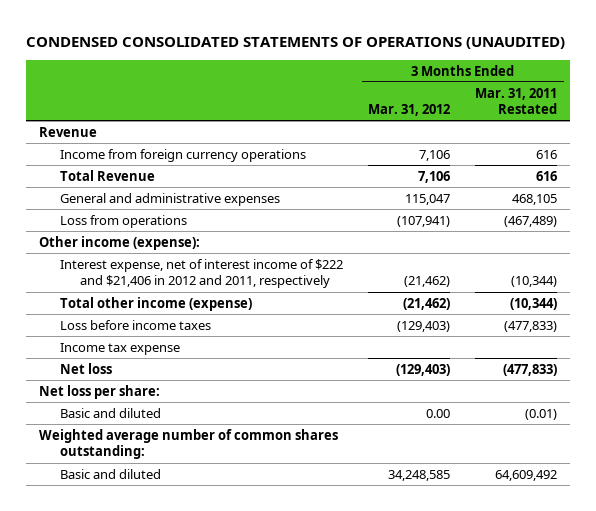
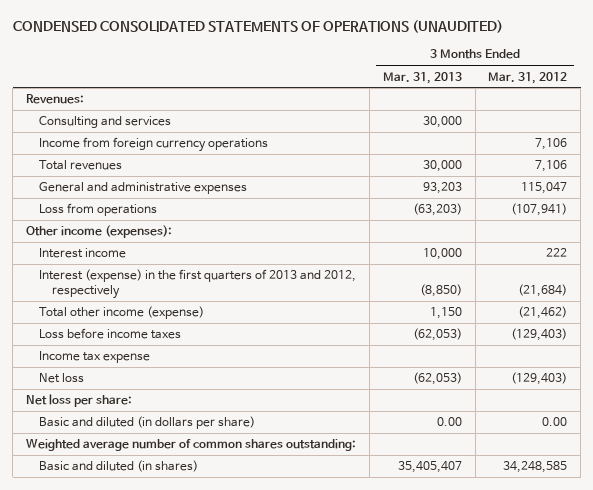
- | 3 Months Ended Mar. 31, 2012 | 3 Months Ended Mar. 31, 2011 Restated
+ | 3 Months Ended Mar. 31, 2013 | 3 Months Ended Mar. 31, 2012
- Revenue
+ Revenues:
+ Consulting and services | 30,000 |
- Total Revenue | 7,106 | 616
+ Total revenues | 30,000 | 7,106
- Other income (expense):
- Interest expense, net of interest income of $222 and $21,406 in 2012 and 2011, respectively | (21,462) | (10,344)
+ Other income (expenses):
+ Interest income | 10,000 | 222
+ Interest (expense) in the first quarters of 2013 and 2012, respectively | (8,850) | (21,684)
- Basic and diluted | 0.00 | (0.01)
+ Basic and diluted (in dollars per share) | 0.00 | 0.00
- Basic and diluted | 34,248,585 | 64,609,492
+ Basic and diluted (in shares) | 35,405,407 | 34,248,585

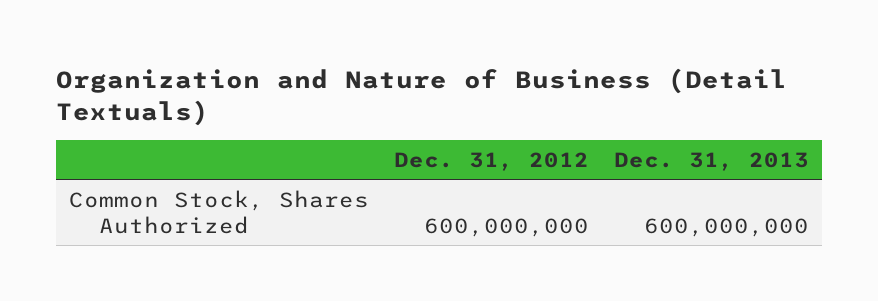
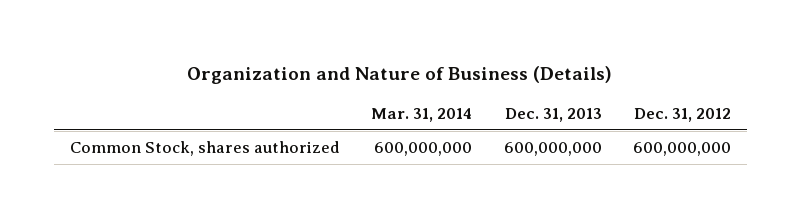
- Organization and Nature of Business (Detail Textuals)
+ Organization and Nature of Business (Details)
- | Dec. 31, 2012 | Dec. 31, 2013
+ | Mar. 31, 2014 | Dec. 31, 2013 | Dec. 31, 2012
- Common Stock, Shares Authorized | 600,000,000 | 600,000,000
+ Common Stock, shares authorized | 600,000,000 | 600,000,000 | 600,000,000

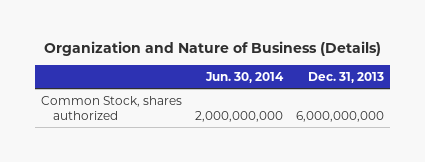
- | Mar. 31, 2014 | Dec. 31, 2013 | Dec. 31, 2012
+ | Jun. 30, 2014 | Dec. 31, 2013
- Common Stock, shares authorized | 600,000,000 | 600,000,000 | 600,000,000
+ Common Stock, shares authorized | 2,000,000,000 | 6,000,000,000

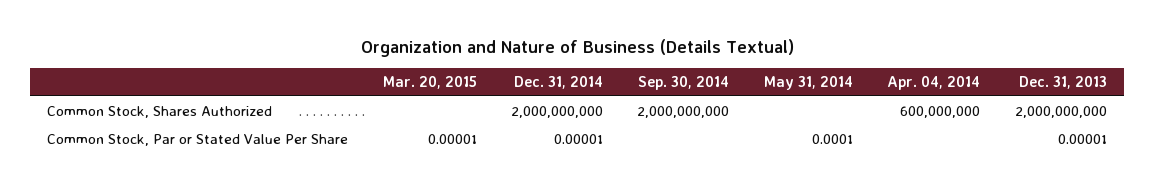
- Organization and Nature of Business (Details)
+ Organization and Nature of Business (Details Textual)
- | Jun. 30, 2014 | Dec. 31, 2013
+ | Mar. 20, 2015 | Dec. 31, 2014 | Sep. 30, 2014 | May 31, 2014 | Apr. 04, 2014 | Dec. 31, 2013
- Common Stock, shares authorized | 2,000,000,000 | 6,000,000,000
+ Common Stock, Shares Authorized | | 2,000,000,000 | 2,000,000,000 | | 600,000,000 | 2,000,000,000
+ Common Stock, Par or Stated Value Per Share | 0.00001 | 0.00001 | | 0.0001 | | 0.00001

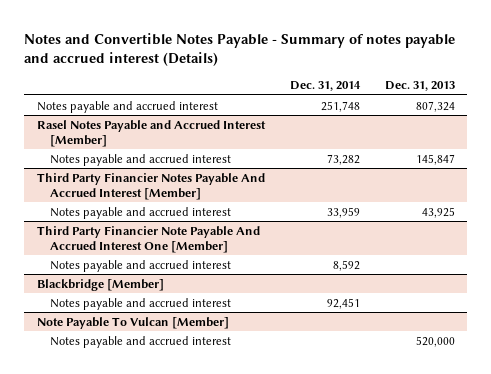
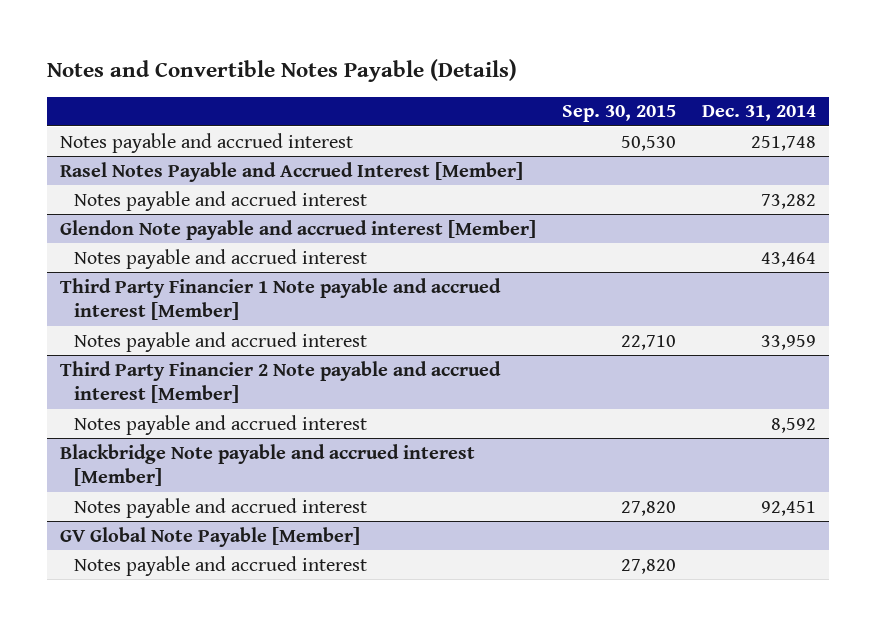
- Notes and Convertible Notes Payable - Summary of notes payable and accrued interest (Details)
+ Notes and Convertible Notes Payable (Details)
- | Dec. 31, 2014 | Dec. 31, 2013
+ | Sep. 30, 2015 | Dec. 31, 2014
- Third Party Financier Notes Payable And Accrued Interest [Member]
+ Glendon Note payable and accrued interest [Member]
+ Notes payable and accrued interest | | 43,464
+ Third Party Financier 1 Note payable and accrued interest [Member]
- Third Party Financier Note Payable And Accrued Interest One [Member]
+ Third Party Financier 2 Note payable and accrued interest [Member]
- Blackbridge [Member]
+ Blackbridge Note payable and accrued interest [Member]
- Note Payable To Vulcan [Member]
+ GV Global Note Payable [Member]

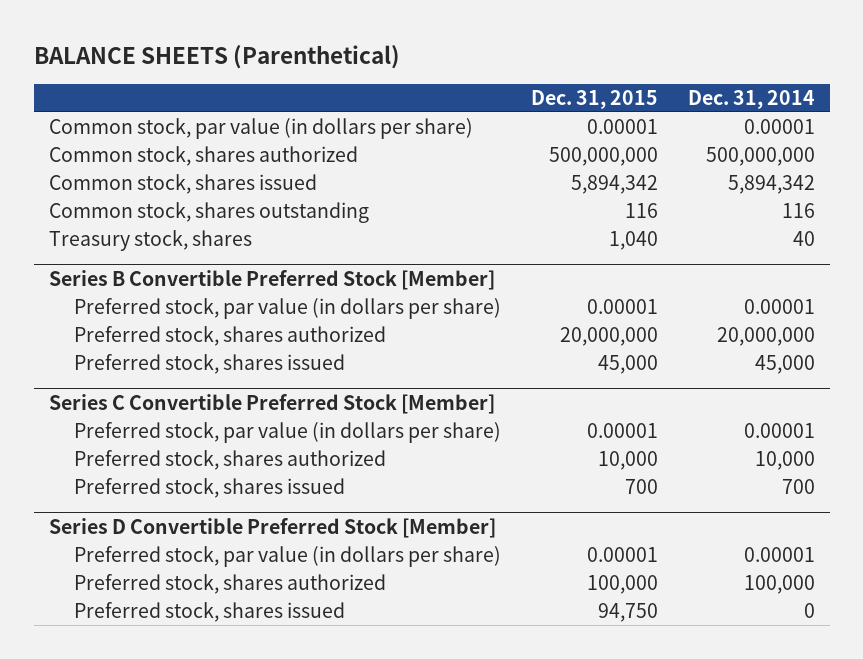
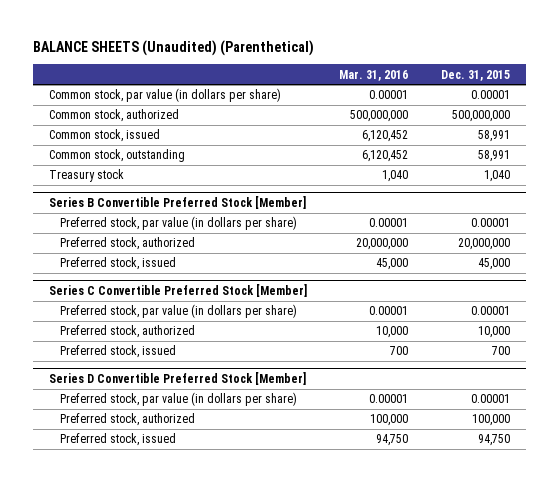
- BALANCE SHEETS (Parenthetical)
+ BALANCE SHEETS (Unaudited) (Parenthetical)
- | Dec. 31, 2015 | Dec. 31, 2014
+ | Mar. 31, 2016 | Dec. 31, 2015
- Common stock, shares authorized | 500,000,000 | 500,000,000
- Common stock, shares issued | 5,894,342 | 5,894,342
- Common stock, shares outstanding | 116 | 116
- Treasury stock, shares | 1,040 | 40
+ Common stock, authorized | 500,000,000 | 500,000,000
+ Common stock, issued | 6,120,452 | 58,991
+ Common stock, outstanding | 6,120,452 | 58,991
+ Treasury stock | 1,040 | 1,040
@ Series B Convertible Preferred Stock [Member]
- Preferred stock, shares authorized | 20,000,000 | 20,000,000
- Preferred stock, shares issued | 45,000 | 45,000
+ Preferred stock, authorized | 20,000,000 | 20,000,000
+ Preferred stock, issued | 45,000 | 45,000
@ Series C Convertible Preferred Stock [Member]
- Preferred stock, shares authorized | 10,000 | 10,000
- Preferred stock, shares issued | 700 | 700
+ Preferred stock, authorized | 10,000 | 10,000
+ Preferred stock, issued | 700 | 700
@ Series D Convertible Preferred Stock [Member]
- Preferred stock, shares authorized | 100,000 | 100,000
- Preferred stock, shares issued | 94,750 | 0
+ Preferred stock, authorized | 100,000 | 100,000
+ Preferred stock, issued | 94,750 | 94,750

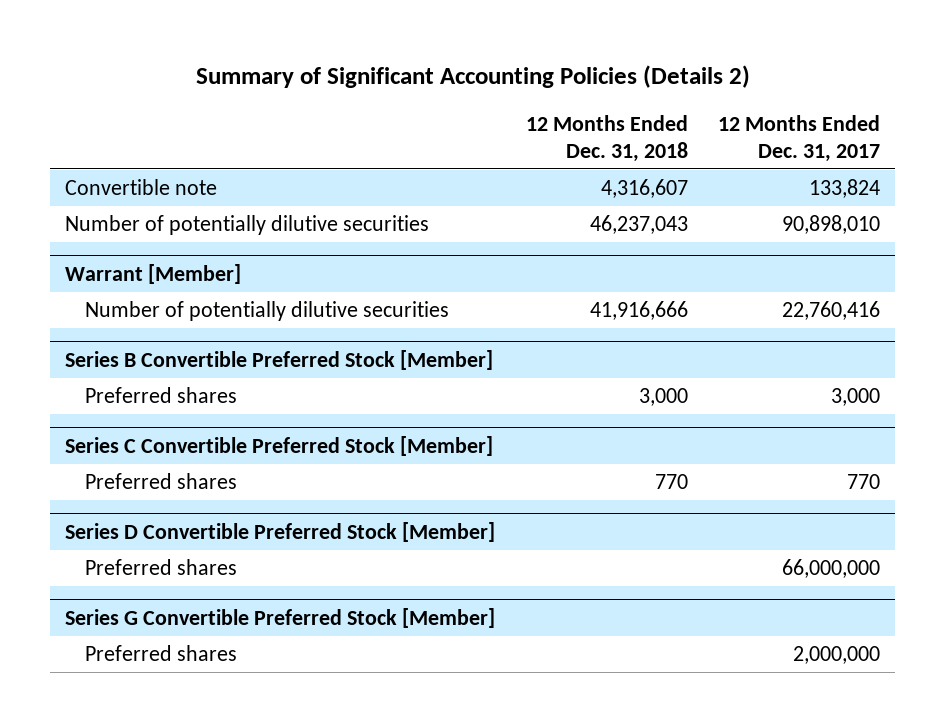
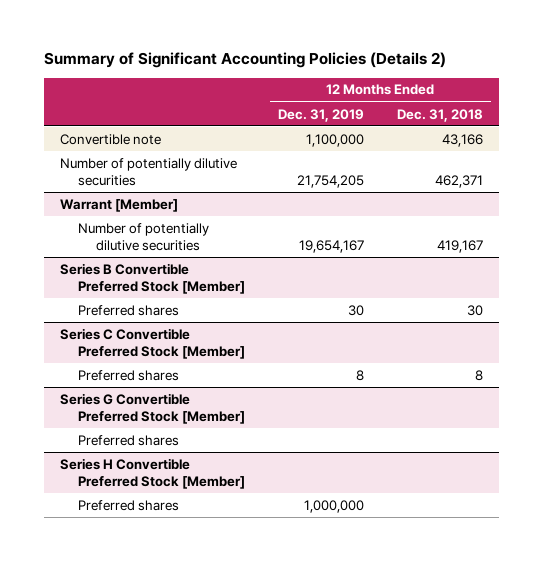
- | 12 Months Ended Dec. 31, 2018 | 12 Months Ended Dec. 31, 2017
+ | 12 Months Ended Dec. 31, 2019 | 12 Months Ended Dec. 31, 2018
- Convertible note | 4,316,607 | 133,824
- Number of potentially dilutive securities | 46,237,043 | 90,898,010
+ Convertible note | 1,100,000 | 43,166
+ Number of potentially dilutive securities | 21,754,205 | 462,371
@ Warrant [Member]
- Number of potentially dilutive securities | 41,916,666 | 22,760,416
+ Number of potentially dilutive securities | 19,654,167 | 419,167
@ Series B Convertible Preferred Stock [Member]
- Preferred shares | 3,000 | 3,000
+ Preferred shares | 30 | 30
@ Series C Convertible Preferred Stock [Member]
- Preferred shares | 770 | 770
- Series D Convertible Preferred Stock [Member]
- Preferred shares | | 66,000,000
@ Series C Convertible Preferred Stock [Member]
+ Preferred shares | 8 | 8
+ Series H Convertible Preferred Stock [Member]
+ Preferred shares | 1,000,000 |

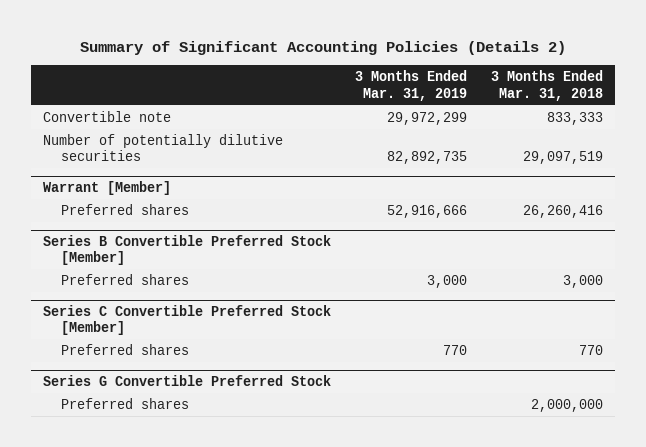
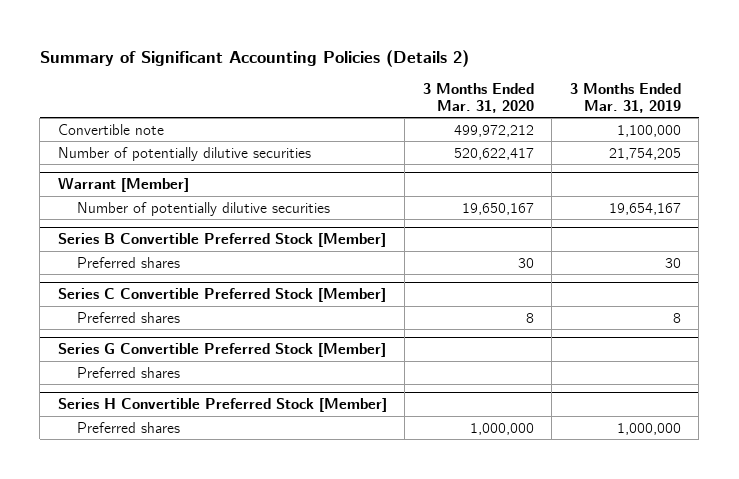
- | 3 Months Ended Mar. 31, 2019 | 3 Months Ended Mar. 31, 2018
+ | 3 Months Ended Mar. 31, 2020 | 3 Months Ended Mar. 31, 2019
- Convertible note | 29,972,299 | 833,333
- Number of potentially dilutive securities | 82,892,735 | 29,097,519
+ Convertible note | 499,972,212 | 1,100,000
+ Number of potentially dilutive securities | 520,622,417 | 21,754,205
@ Warrant [Member]
- Preferred shares | 52,916,666 | 26,260,416
+ Number of potentially dilutive securities | 19,650,167 | 19,654,167
@ Series B Convertible Preferred Stock [Member]
- Preferred shares | 3,000 | 3,000
+ Preferred shares | 30 | 30
@ Series C Convertible Preferred Stock [Member]
- Preferred shares | 770 | 770
- Series G Convertible Preferred Stock
@ Series C Convertible Preferred Stock [Member]
+ Preferred shares | 8 | 8
+ Series G Convertible Preferred Stock [Member]
+ Series H Convertible Preferred Stock [Member]
+ Preferred shares | 1,000,000 | 1,000,000

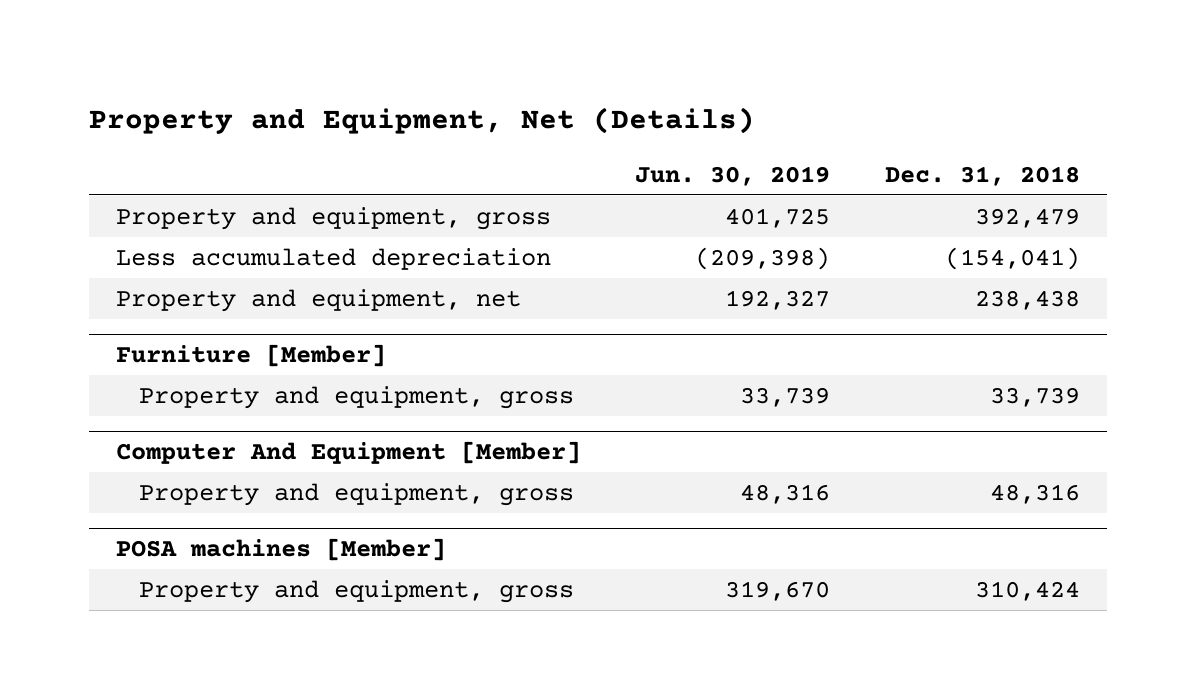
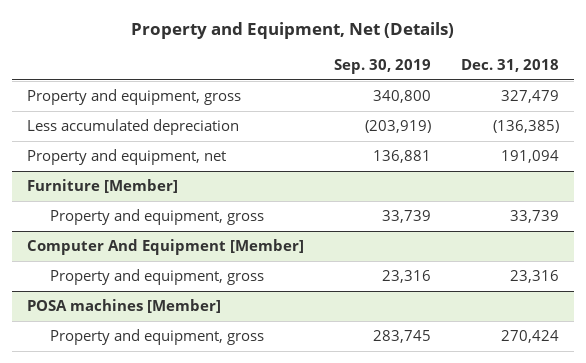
- | Jun. 30, 2019 | Dec. 31, 2018
+ | Sep. 30, 2019 | Dec. 31, 2018
- Property and equipment, gross | 401,725 | 392,479
- Less accumulated depreciation | (209,398) | (154,041)
- Property and equipment, net | 192,327 | 238,438
+ Property and equipment, gross | 340,800 | 327,479
+ Less accumulated depreciation | (203,919) | (136,385)
+ Property and equipment, net | 136,881 | 191,094
@ Computer And Equipment [Member]
- Property and equipment, gross | 48,316 | 48,316
+ Property and equipment, gross | 23,316 | 23,316
@ POSA machines [Member]
- Property and equipment, gross | 319,670 | 310,424
+ Property and equipment, gross | 283,745 | 270,424

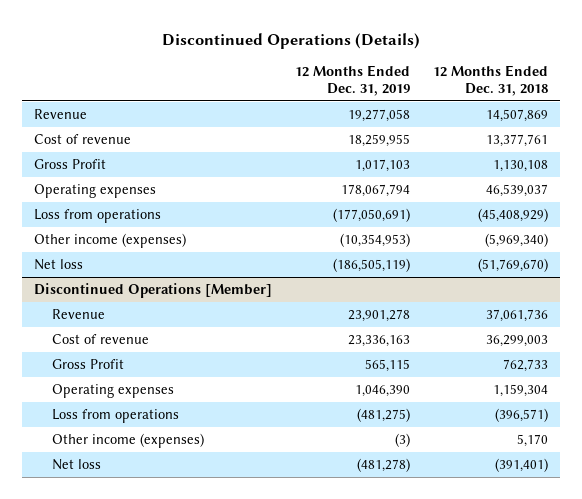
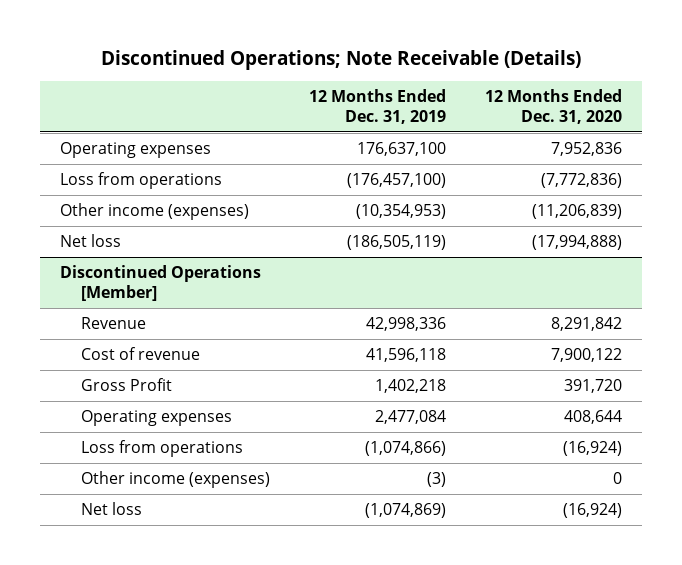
- Discontinued Operations (Details)
+ Discontinued Operations; Note Receivable (Details)
- | 12 Months Ended Dec. 31, 2019 | 12 Months Ended Dec. 31, 2018
+ | 12 Months Ended Dec. 31, 2019 | 12 Months Ended Dec. 31, 2020
- Revenue | 19,277,058 | 14,507,869
- Cost of revenue | 18,259,955 | 13,377,761
- Gross Profit | 1,017,103 | 1,130,108
- Operating expenses | 178,067,794 | 46,539,037
- Loss from operations | (177,050,691) | (45,408,929)
+ Operating expenses | 176,637,100 | 7,952,836
+ Loss from operations | (176,457,100) | (7,772,836)
@ Discontinued Operations [Member]
- Revenue | 23,901,278 | 37,061,736
- Cost of revenue | 23,336,163 | 36,299,003
- Gross Profit | 565,115 | 762,733
- Operating expenses | 1,046,390 | 1,159,304
- Loss from operations | (481,275) | (396,571)
+ Revenue | 42,998,336 | 8,291,842
+ Cost of revenue | 41,596,118 | 7,900,122
+ Gross Profit | 1,402,218 | 391,720
+ Operating expenses | 2,477,084 | 408,644
+ Loss from operations | (1,074,866) | (16,924)
- Net loss | (481,278) | (391,401)
+ Net loss | (1,074,869) | (16,924)

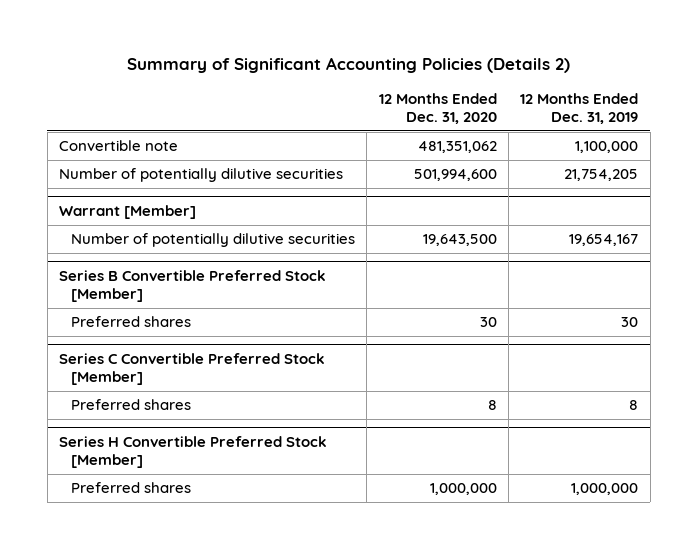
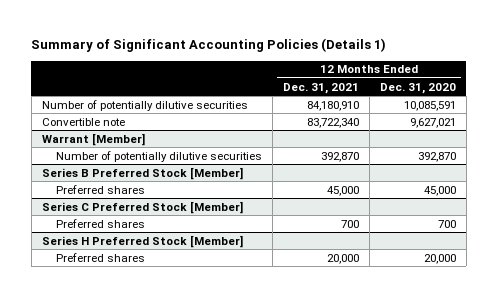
- Summary of Significant Accounting Policies (Details 2)
+ Summary of Significant Accounting Policies (Details 1)
- | 12 Months Ended Dec. 31, 2020 | 12 Months Ended Dec. 31, 2019
+ | 12 Months Ended Dec. 31, 2021 | 12 Months Ended Dec. 31, 2020
- Convertible note | 481,351,062 | 1,100,000
- Number of potentially dilutive securities | 501,994,600 | 21,754,205
+ Number of potentially dilutive securities | 84,180,910 | 10,085,591
+ Convertible note | 83,722,340 | 9,627,021
@ Warrant [Member]
- Number of potentially dilutive securities | 19,643,500 | 19,654,167
- Series B Convertible Preferred Stock [Member]
- Preferred shares | 30 | 30
- Series C Convertible Preferred Stock [Member]
- Preferred shares | 8 | 8
- Series H Convertible Preferred Stock [Member]
- Preferred shares | 1,000,000 | 1,000,000
@ Warrant [Member]
+ Number of potentially dilutive securities | 392,870 | 392,870
+ Series B Preferred Stock [Member]
+ Preferred shares | 45,000 | 45,000
+ Series C Preferred Stock [Member]
+ Preferred shares | 700 | 700
+ Series H Preferred Stock [Member]
+ Preferred shares | 20,000 | 20,000

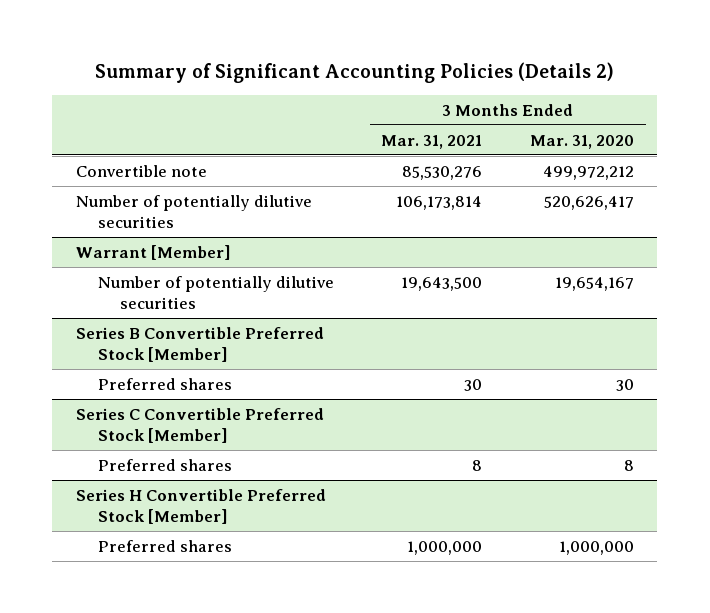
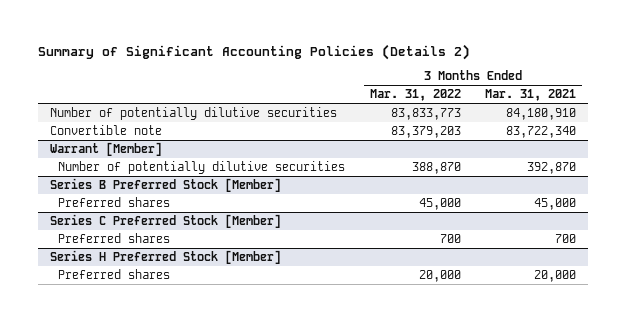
- | 3 Months Ended Mar. 31, 2021 | 3 Months Ended Mar. 31, 2020
+ | 3 Months Ended Mar. 31, 2022 | 3 Months Ended Mar. 31, 2021
- Convertible note | 85,530,276 | 499,972,212
- Number of potentially dilutive securities | 106,173,814 | 520,626,417
+ Number of potentially dilutive securities | 83,833,773 | 84,180,910
+ Convertible note | 83,379,203 | 83,722,340
@ Warrant [Member]
- Number of potentially dilutive securities | 19,643,500 | 19,654,167
- Series B Convertible Preferred Stock [Member]
- Preferred shares | 30 | 30
- Series C Convertible Preferred Stock [Member]
- Preferred shares | 8 | 8
- Series H Convertible Preferred Stock [Member]
- Preferred shares | 1,000,000 | 1,000,000
@ Warrant [Member]
+ Number of potentially dilutive securities | 388,870 | 392,870
+ Series B Preferred Stock [Member]
+ Preferred shares | 45,000 | 45,000
+ Series C Preferred Stock [Member]
+ Preferred shares | 700 | 700
+ Series H Preferred Stock [Member]
+ Preferred shares | 20,000 | 20,000

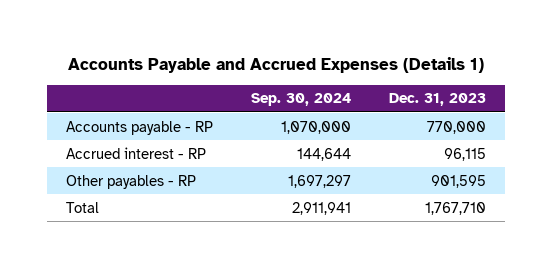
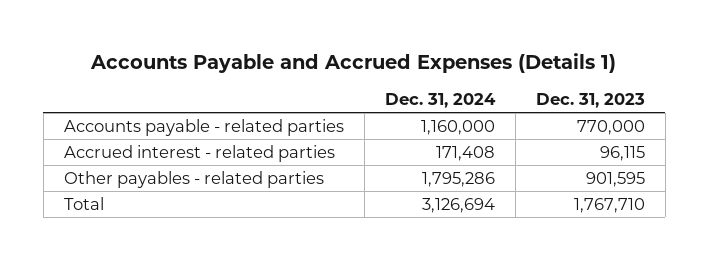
- | Sep. 30, 2024 | Dec. 31, 2023
+ | Dec. 31, 2024 | Dec. 31, 2023
- Accounts payable - RP | 1,070,000 | 770,000
- Accrued interest - RP | 144,644 | 96,115
- Other payables - RP | 1,697,297 | 901,595
+ Accounts payable - related parties | 1,160,000 | 770,000
+ Accrued interest - related parties | 171,408 | 96,115
+ Other payables - related parties | 1,795,286 | 901,595

